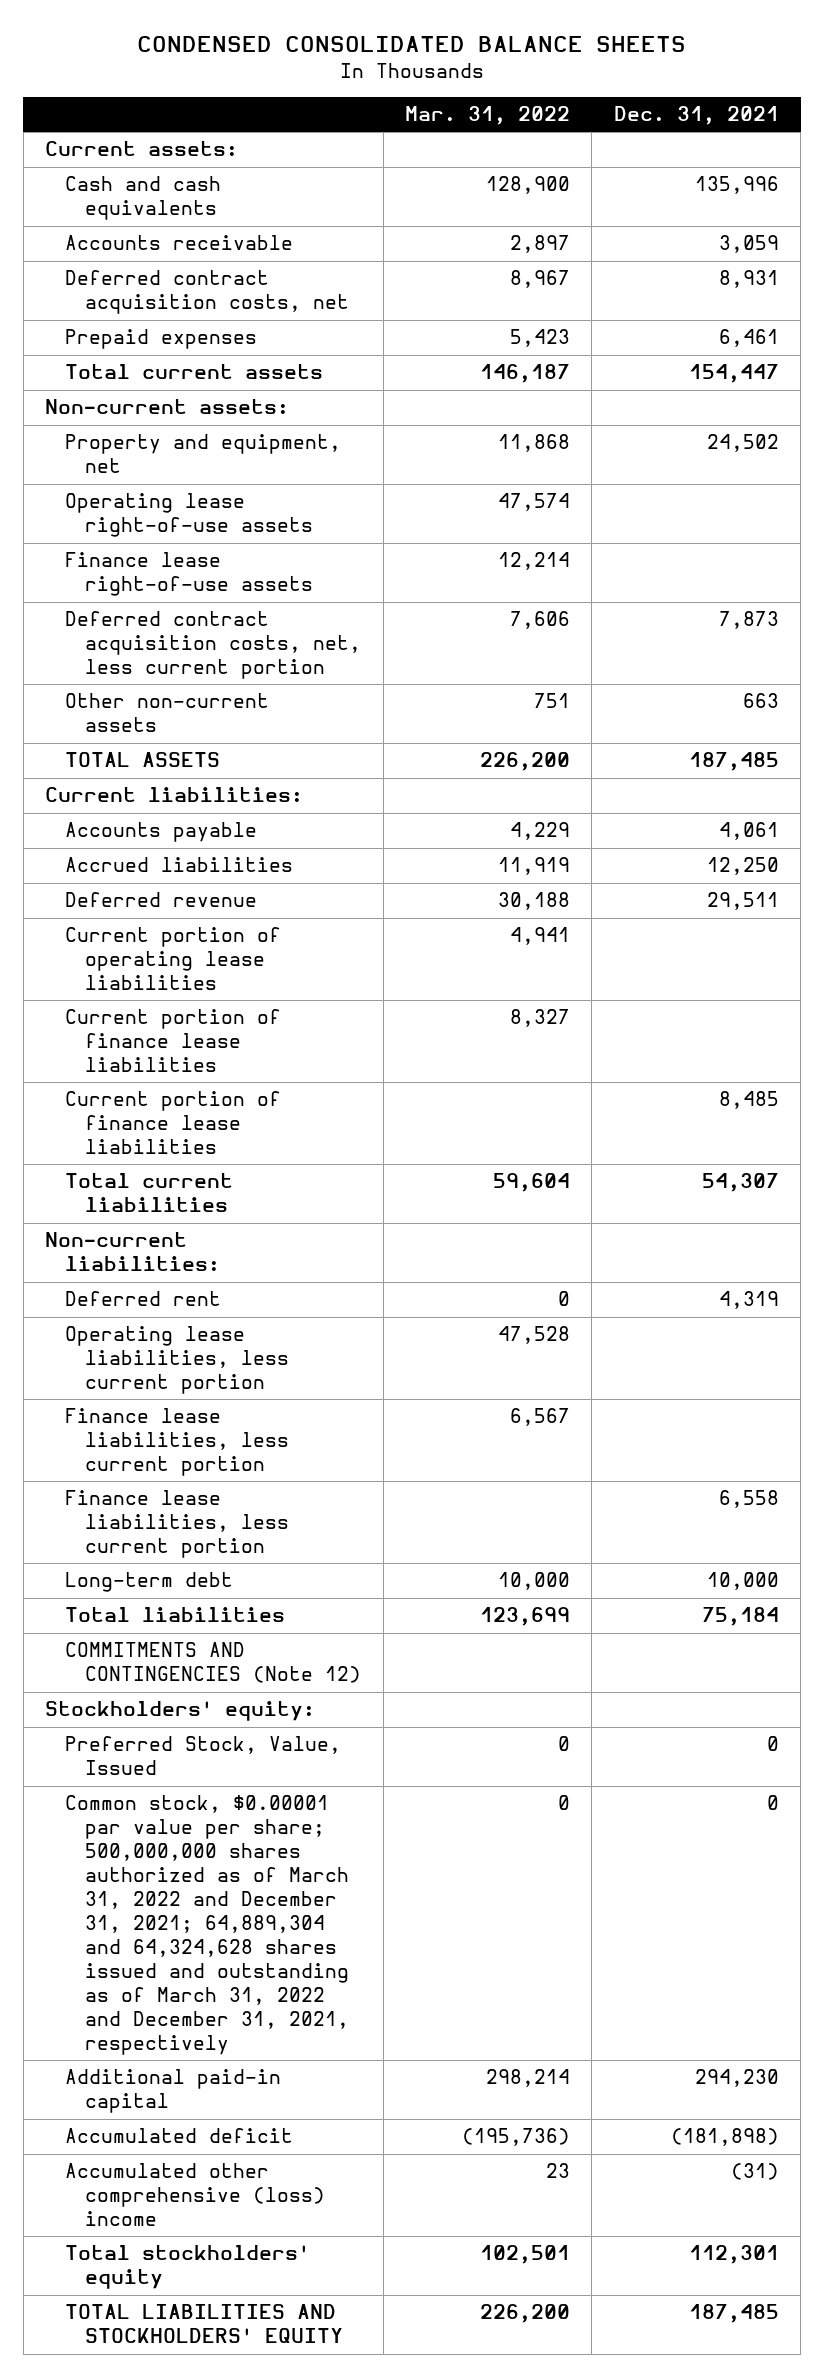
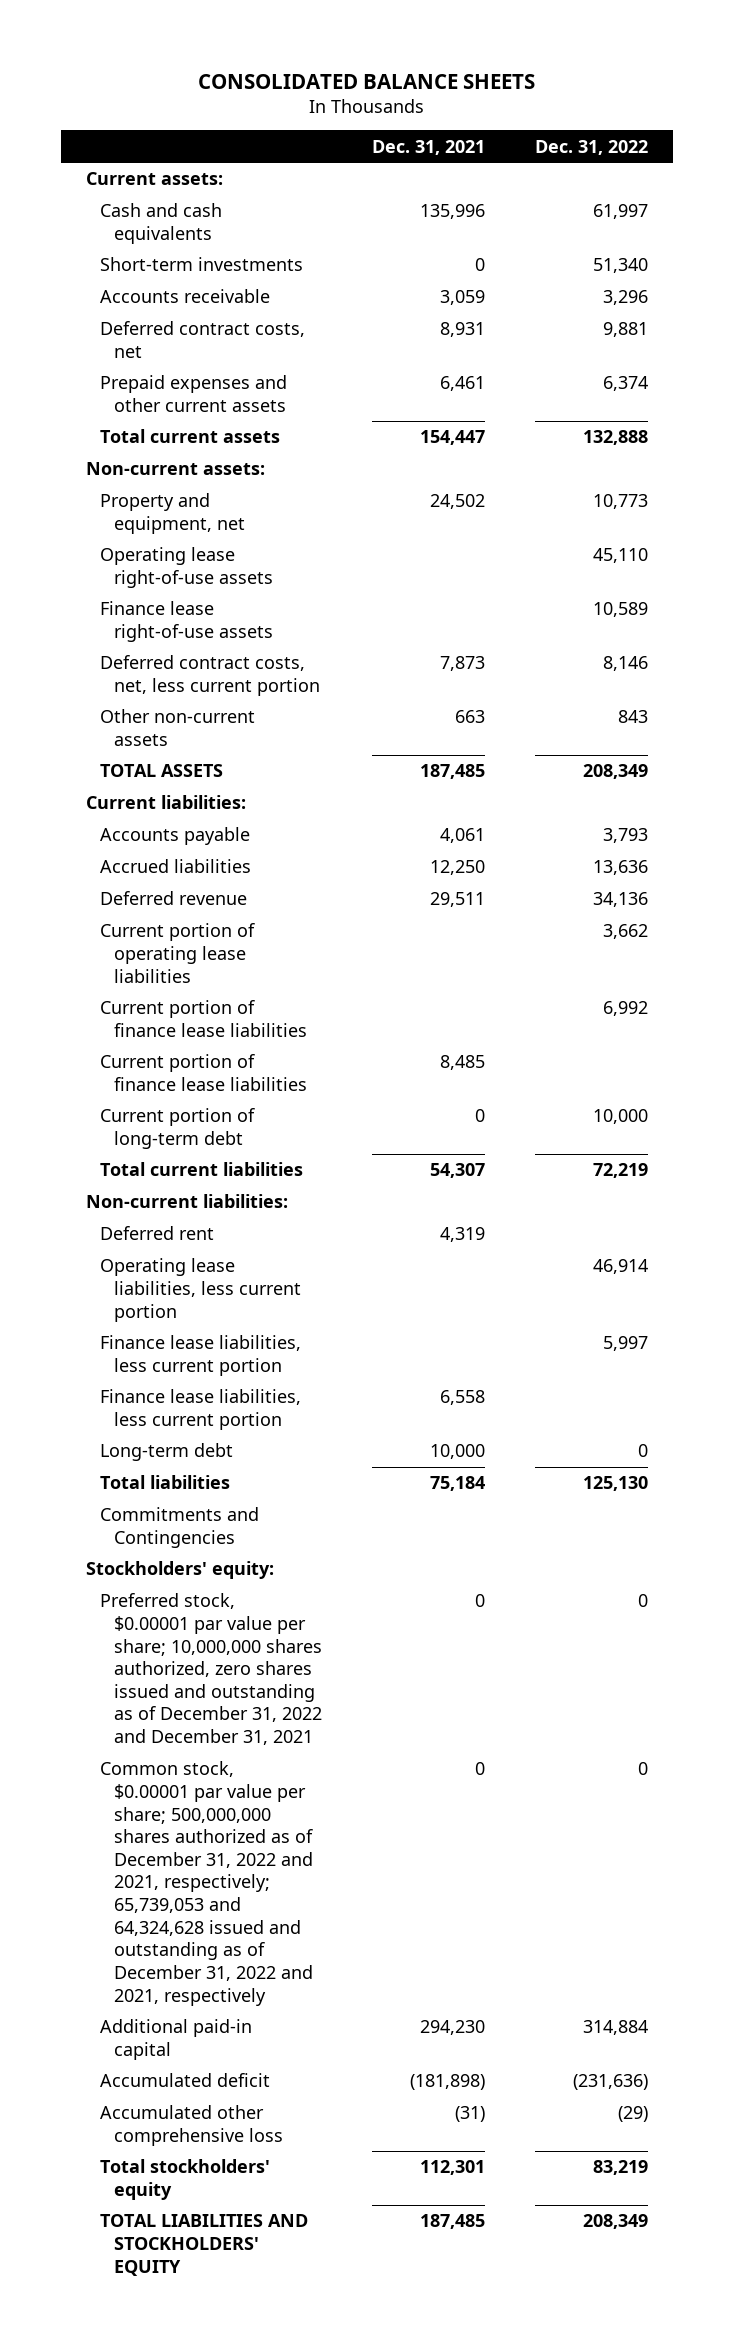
- CONDENSED CONSOLIDATED BALANCE SHEETS
+ CONSOLIDATED BALANCE SHEETS
- | Mar. 31, 2022 | Dec. 31, 2021
+ | Dec. 31, 2021 | Dec. 31, 2022
+ Short-term investments | 0 | 51,340
- Deferred contract acquisition costs, net | 8,967 | 8,931
- Prepaid expenses | 5,423 | 6,461
+ Deferred contract costs, net | 8,931 | 9,881
+ Prepaid expenses and other current assets | 6,461 | 6,374
- Deferred contract acquisition costs, net, less current portion | 7,606 | 7,873
+ Deferred contract costs, net, less current portion | 7,873 | 8,146
+ Current portion of long-term debt | 0 | 10,000
- COMMITMENTS AND CONTINGENCIES (Note 12)
+ Commitments and Contingencies
- Preferred Stock, Value, Issued | 0 | 0
- Common stock, $0.00001 par value per share; 500,000,000 shares authorized as of March 31, 2022 and December 31, 2021; 64,889,304 and 64,324,628 shares issued and outstanding as of March 31, 2022 and December 31, 2021, respectively | 0 | 0
+ Preferred stock, $0.00001 par value per share; 10,000,000 shares authorized, zero shares issued and outstanding as of December 31, 2022 and December 31, 2021 | 0 | 0
+ Common stock, $0.00001 par value per share; 500,000,000 shares authorized as of December 31, 2022 and 2021, respectively; 65,739,053 and 64,324,628 issued and outstanding as of December 31, 2022 and 2021, respectively | 0 | 0
- Accumulated other comprehensive (loss) income | 23 | (31)
+ Accumulated other comprehensive loss | (31) | (29)

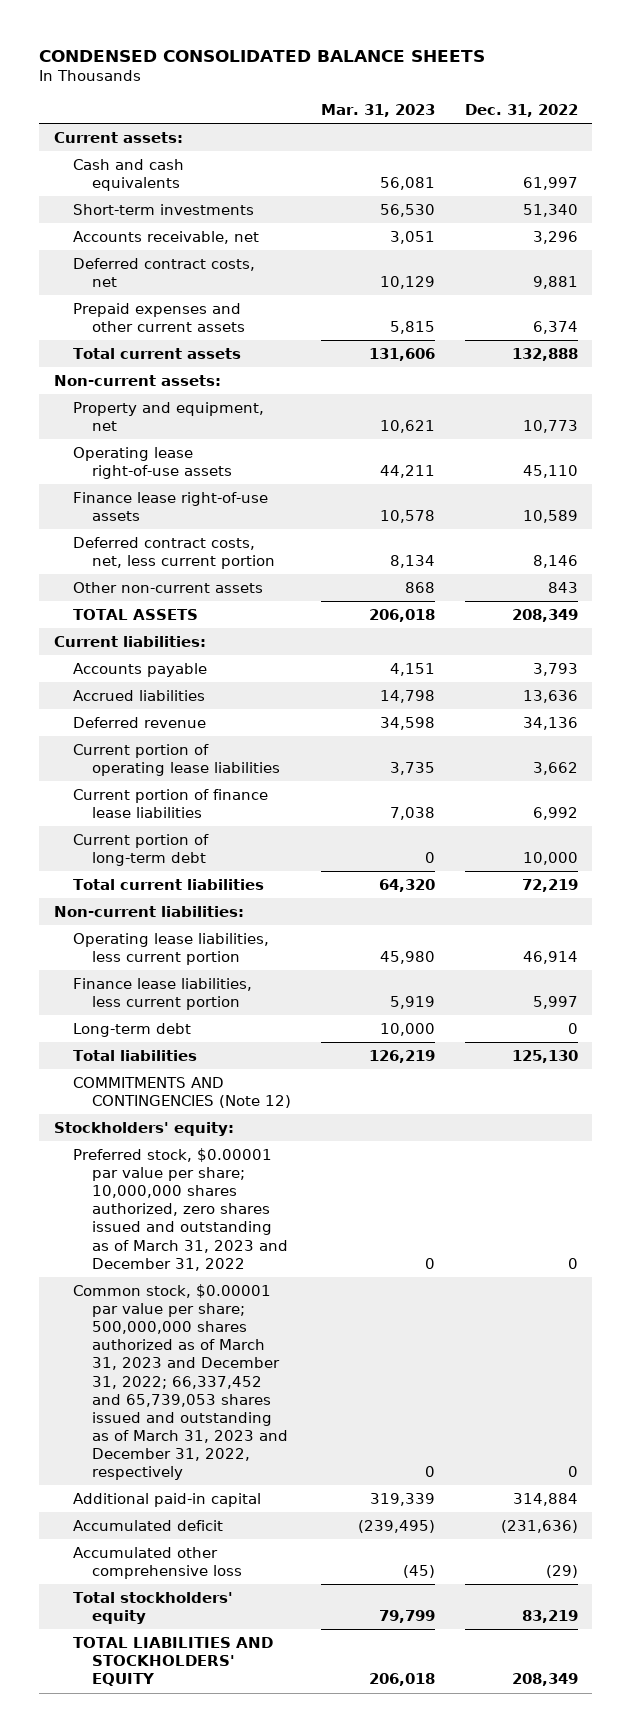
- CONSOLIDATED BALANCE SHEETS
+ CONDENSED CONSOLIDATED BALANCE SHEETS
- | Dec. 31, 2021 | Dec. 31, 2022
+ | Mar. 31, 2023 | Dec. 31, 2022
- Accounts receivable | 3,059 | 3,296
+ Accounts receivable, net | 3,051 | 3,296
- Current portion of finance lease liabilities | 8,485 |
- Deferred rent | 4,319 |
- Finance lease liabilities, less current portion | 6,558 |
- Commitments and Contingencies
+ COMMITMENTS AND CONTINGENCIES (Note 12)
- Preferred stock, $0.00001 par value per share; 10,000,000 shares authorized, zero shares issued and outstanding as of December 31, 2022 and December 31, 2021 | 0 | 0
- Common stock, $0.00001 par value per share; 500,000,000 shares authorized as of December 31, 2022 and 2021, respectively; 65,739,053 and 64,324,628 issued and outstanding as of December 31, 2022 and 2021, respectively | 0 | 0
+ Preferred stock, $0.00001 par value per share; 10,000,000 shares authorized, zero shares issued and outstanding as of March 31, 2023 and December 31, 2022 | 0 | 0
+ Common stock, $0.00001 par value per share; 500,000,000 shares authorized as of March 31, 2023 and December 31, 2022; 66,337,452 and 65,739,053 shares issued and outstanding as of March 31, 2023 and December 31, 2022, respectively | 0 | 0

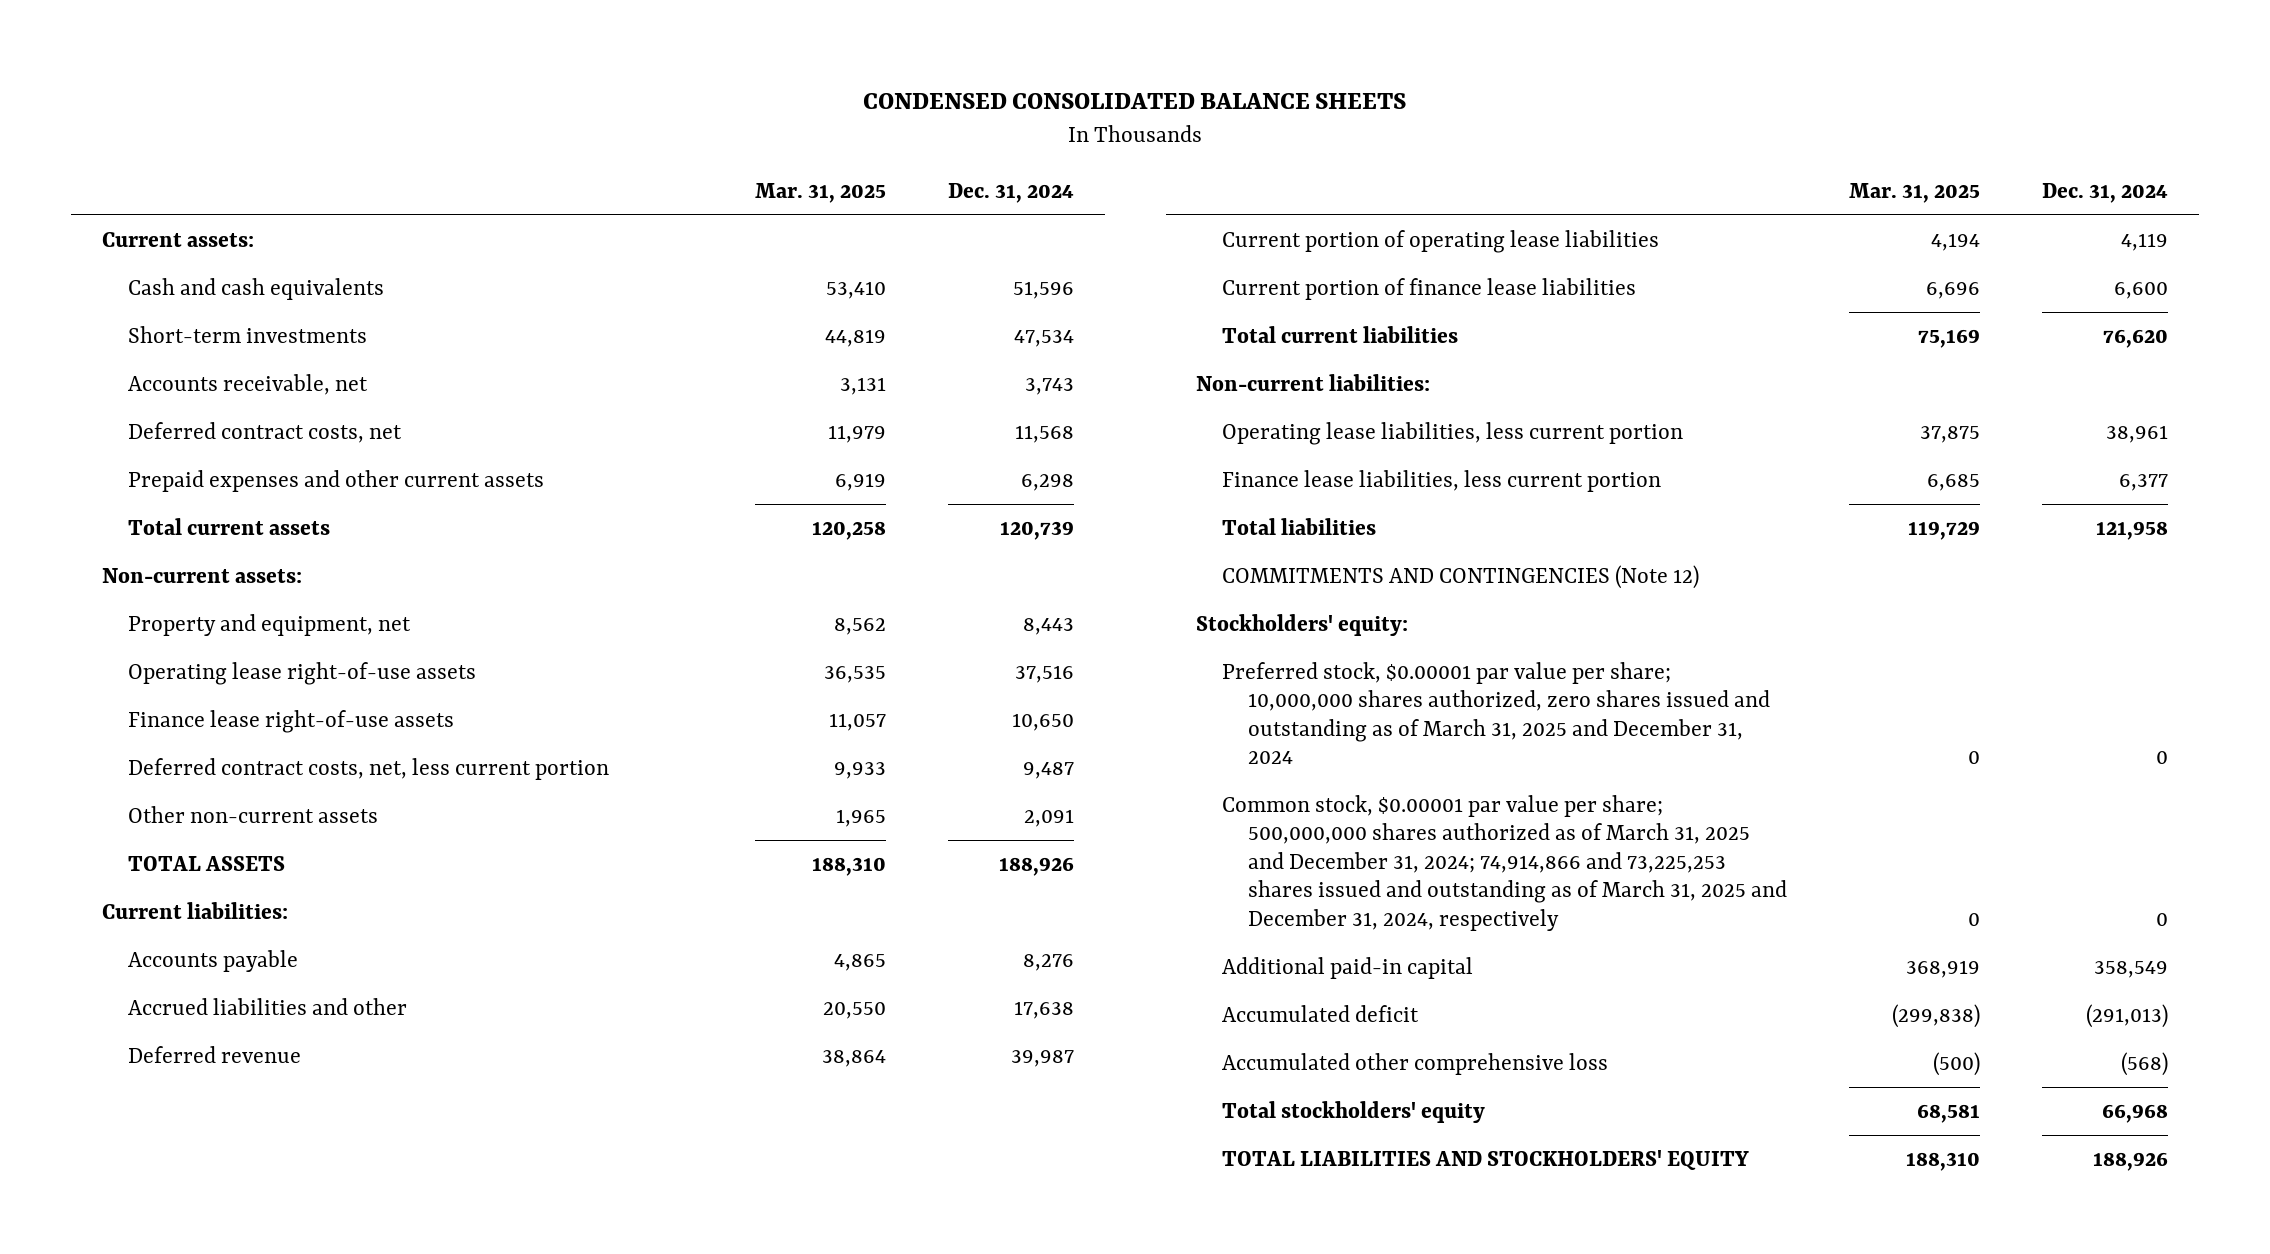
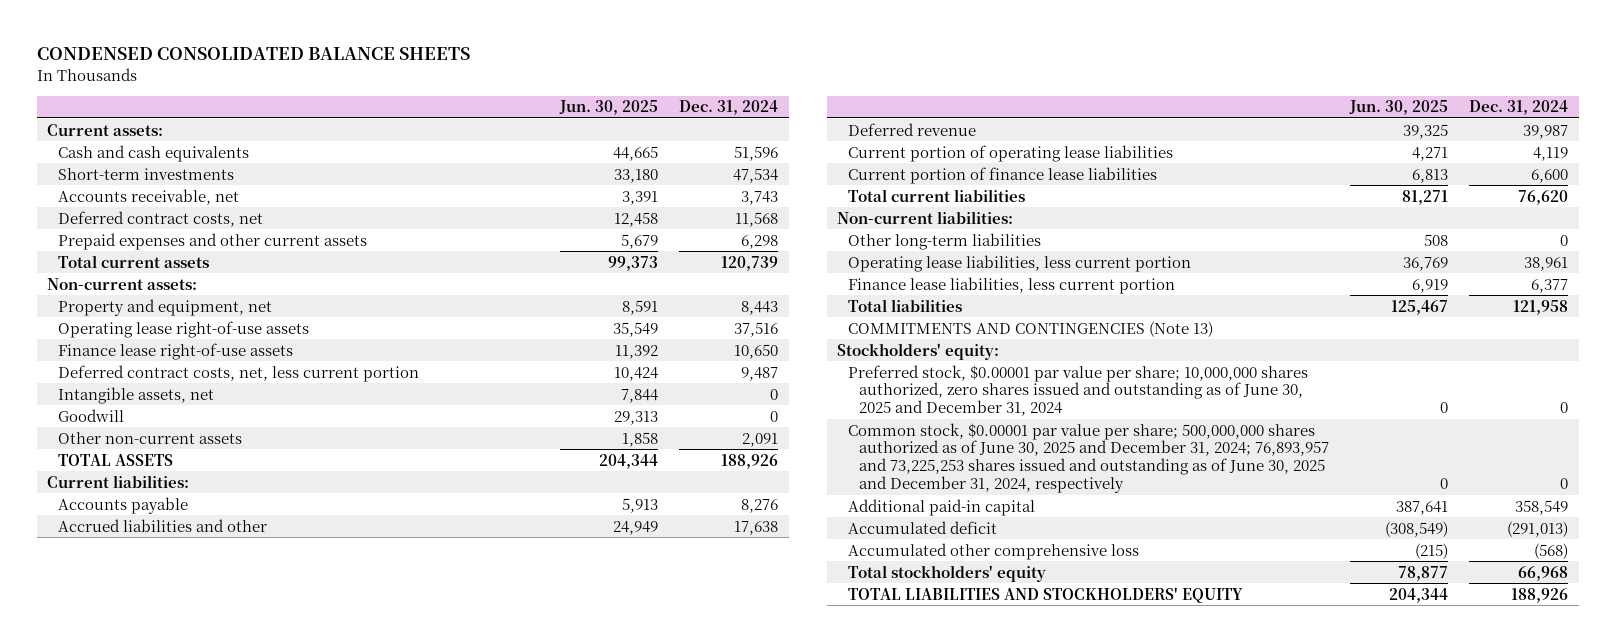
- | Mar. 31, 2025 | Dec. 31, 2024
+ | Jun. 30, 2025 | Dec. 31, 2024
+ Intangible assets, net | 7,844 | 0
+ Goodwill | 29,313 | 0
+ Other long-term liabilities | 508 | 0
- COMMITMENTS AND CONTINGENCIES (Note 12)
+ COMMITMENTS AND CONTINGENCIES (Note 13)
- Preferred stock, $0.00001 par value per share; 10,000,000 shares authorized, zero shares issued and outstanding as of March 31, 2025 and December 31, 2024 | 0 | 0
- Common stock, $0.00001 par value per share; 500,000,000 shares authorized as of March 31, 2025 and December 31, 2024; 74,914,866 and 73,225,253 shares issued and outstanding as of March 31, 2025 and December 31, 2024, respectively | 0 | 0
+ Preferred stock, $0.00001 par value per share; 10,000,000 shares authorized, zero shares issued and outstanding as of June 30, 2025 and December 31, 2024 | 0 | 0
+ Common stock, $0.00001 par value per share; 500,000,000 shares authorized as of June 30, 2025 and December 31, 2024; 76,893,957 and 73,225,253 shares issued and outstanding as of June 30, 2025 and December 31, 2024, respectively | 0 | 0

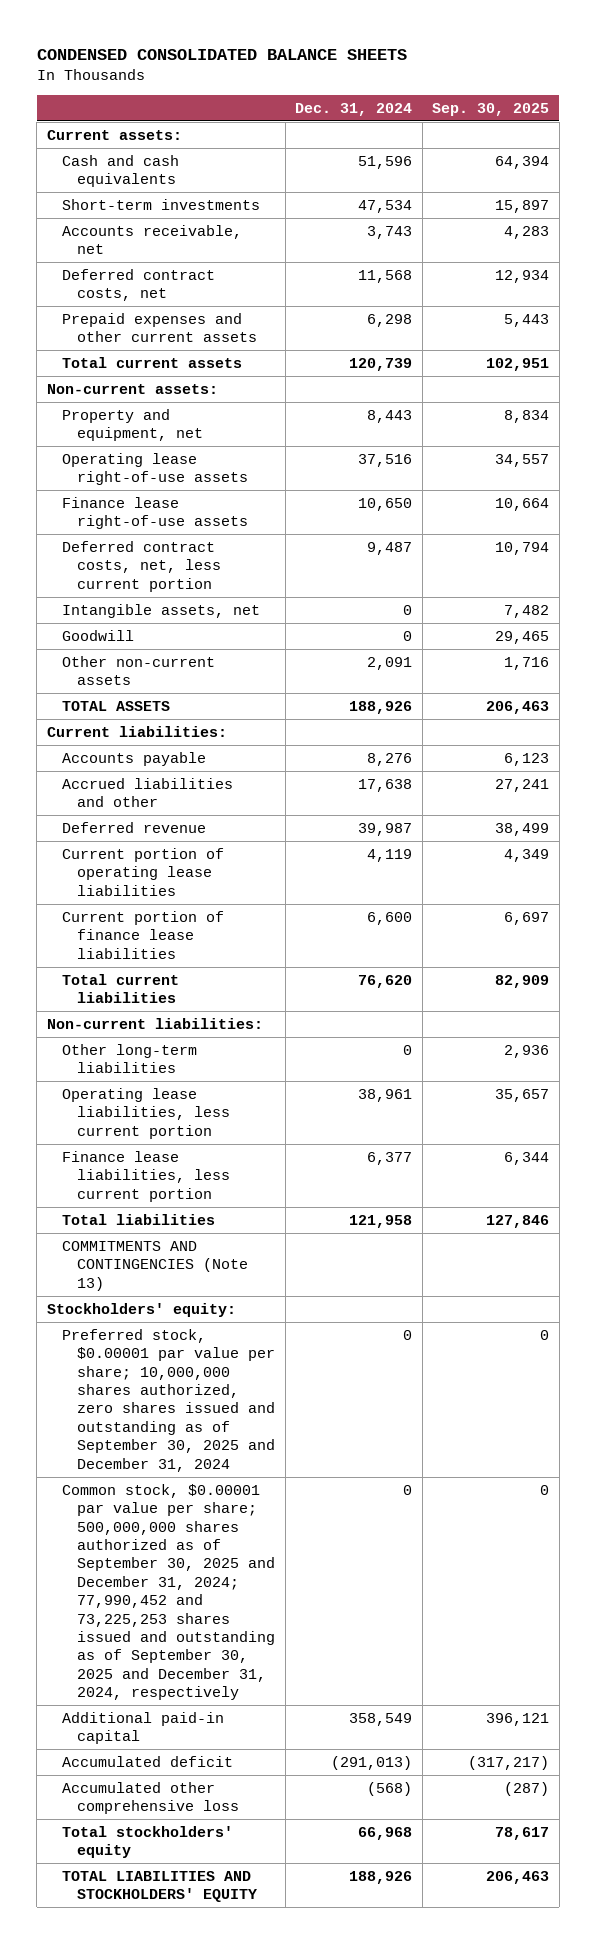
- | Jun. 30, 2025 | Dec. 31, 2024
+ | Dec. 31, 2024 | Sep. 30, 2025
- Preferred stock, $0.00001 par value per share; 10,000,000 shares authorized, zero shares issued and outstanding as of June 30, 2025 and December 31, 2024 | 0 | 0
- Common stock, $0.00001 par value per share; 500,000,000 shares authorized as of June 30, 2025 and December 31, 2024; 76,893,957 and 73,225,253 shares issued and outstanding as of June 30, 2025 and December 31, 2024, respectively | 0 | 0
+ Preferred stock, $0.00001 par value per share; 10,000,000 shares authorized, zero shares issued and outstanding as of September 30, 2025 and December 31, 2024 | 0 | 0
+ Common stock, $0.00001 par value per share; 500,000,000 shares authorized as of September 30, 2025 and December 31, 2024; 77,990,452 and 73,225,253 shares issued and outstanding as of September 30, 2025 and December 31, 2024, respectively | 0 | 0

